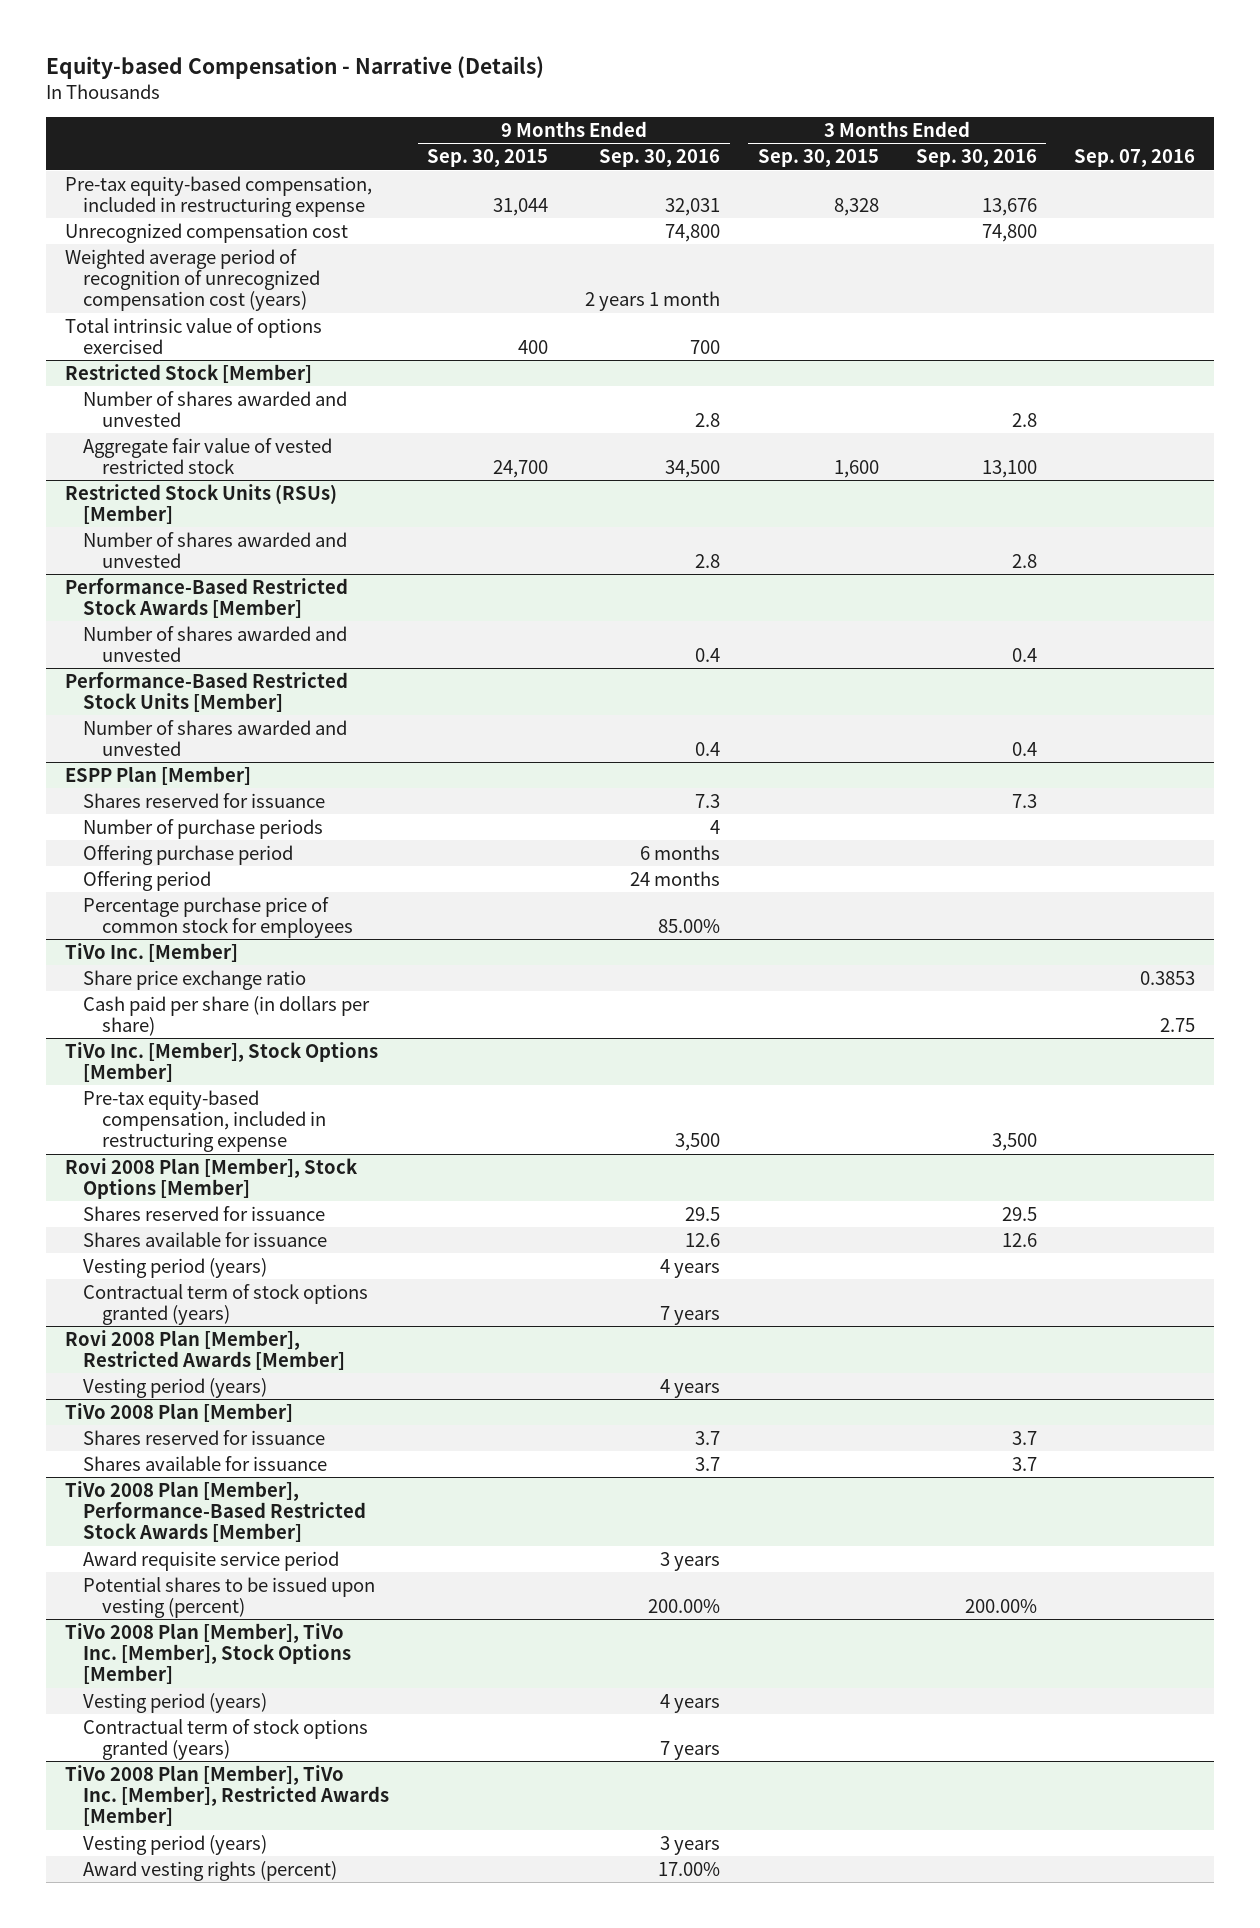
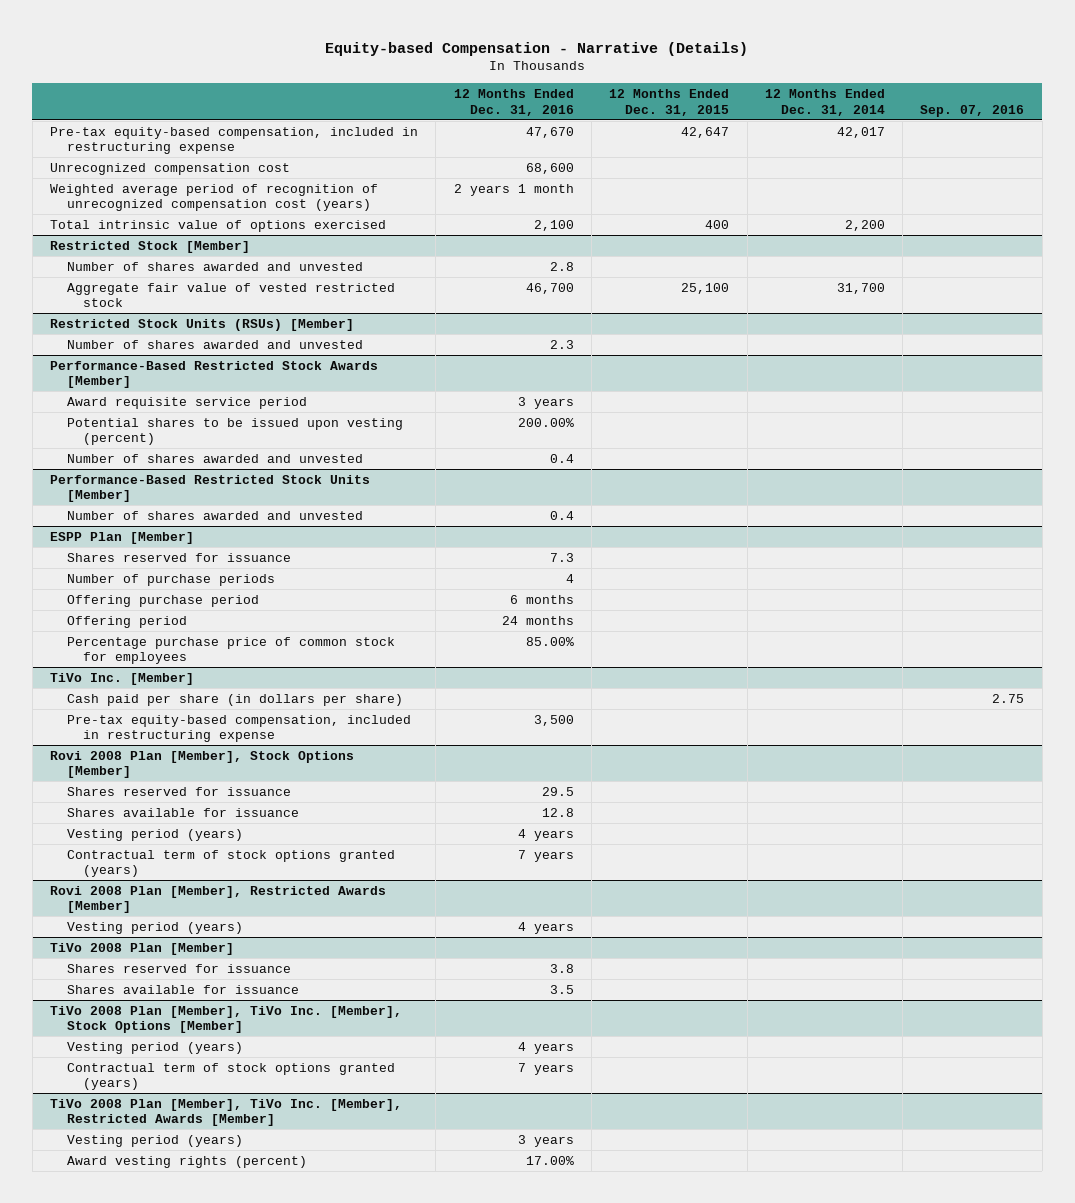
- | 9 Months Ended Sep. 30, 2015 | 9 Months Ended Sep. 30, 2016 | 3 Months Ended Sep. 30, 2015 | 3 Months Ended Sep. 30, 2016 | Sep. 07, 2016
+ | 12 Months Ended Dec. 31, 2016 | 12 Months Ended Dec. 31, 2015 | 12 Months Ended Dec. 31, 2014 | Sep. 07, 2016
@ Performance-Based Restricted Stock Awards [Member]
+ Award requisite service period | 3 years | | |
+ Potential shares to be issued upon vesting (percent) | 200.00% | | |
@ TiVo Inc. [Member]
- Share price exchange ratio | | | | | 0.3853
- TiVo Inc. [Member], Stock Options [Member]
- Pre-tax equity-based compensation, included in restructuring expense | | 3,500 | | 3,500 |
@ TiVo Inc. [Member]
+ Pre-tax equity-based compensation, included in restructuring expense | 3,500 | | |
- TiVo 2008 Plan [Member], Performance-Based Restricted Stock Awards [Member]
- Award requisite service period | | 3 years | | |
- Potential shares to be issued upon vesting (percent) | | 200.00% | | 200.00% |

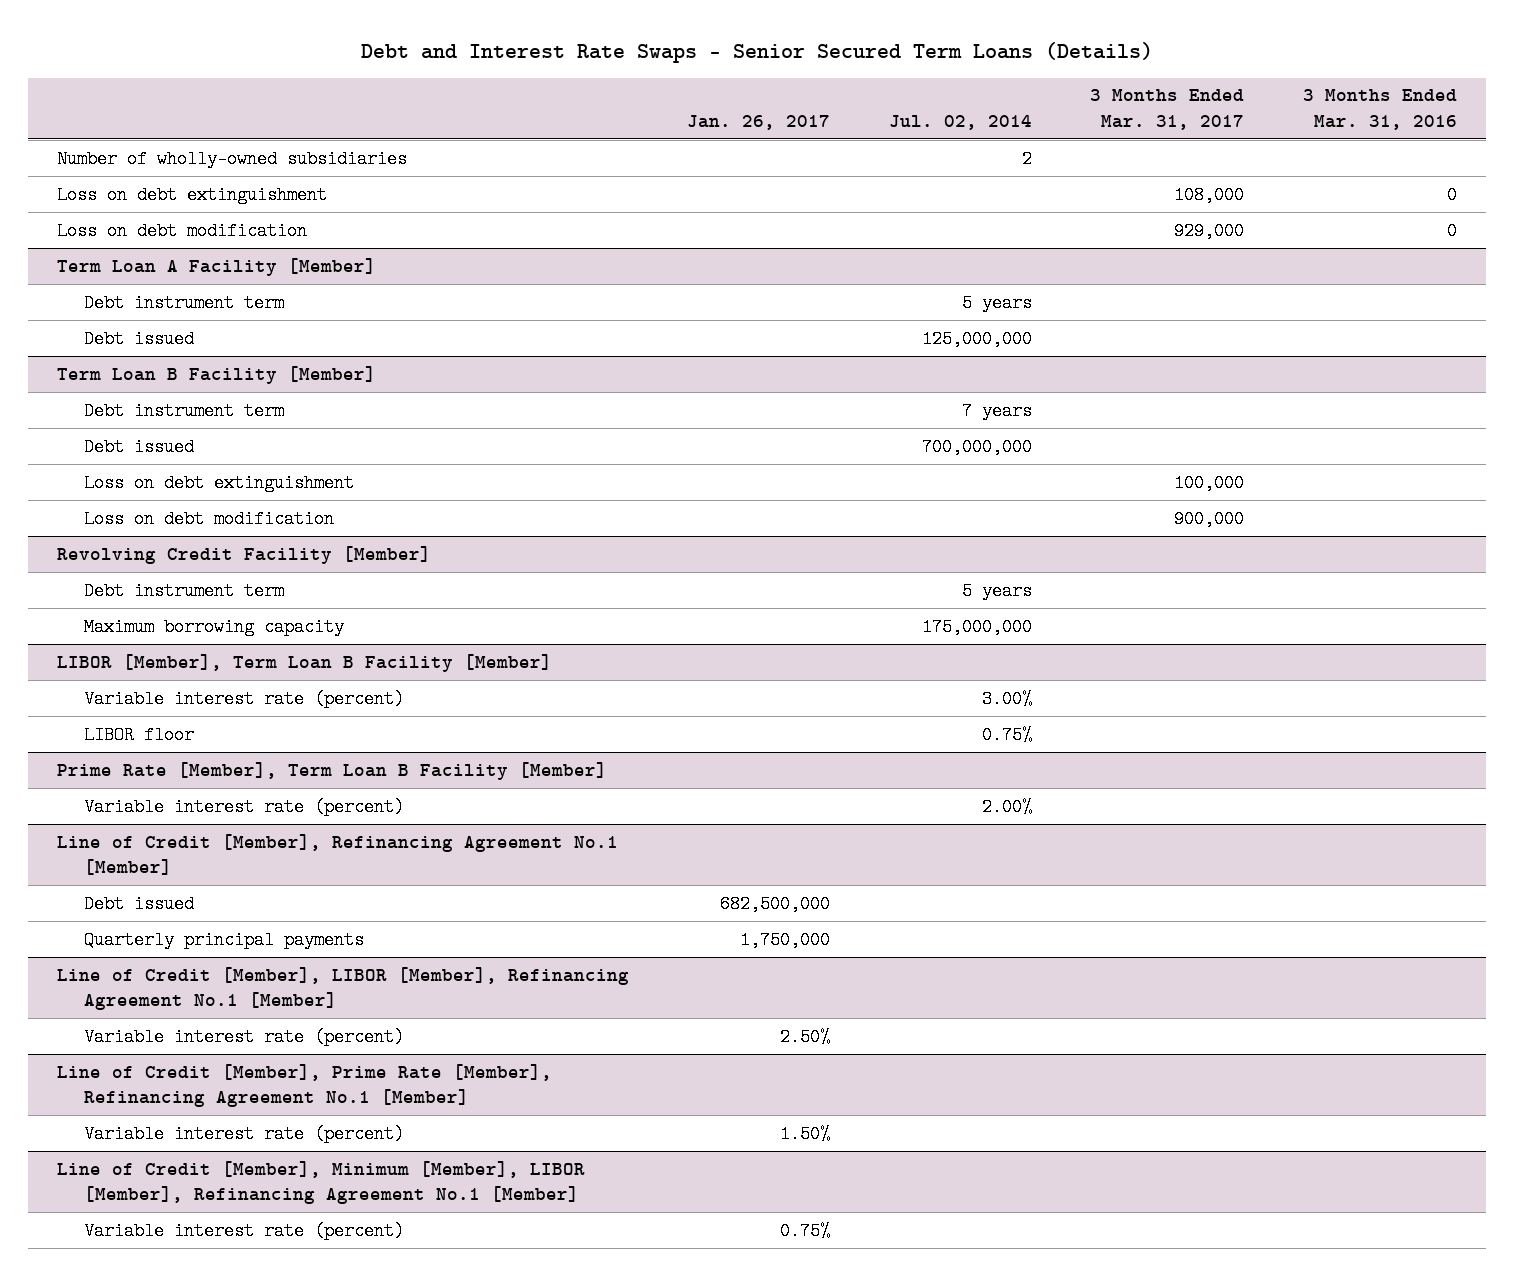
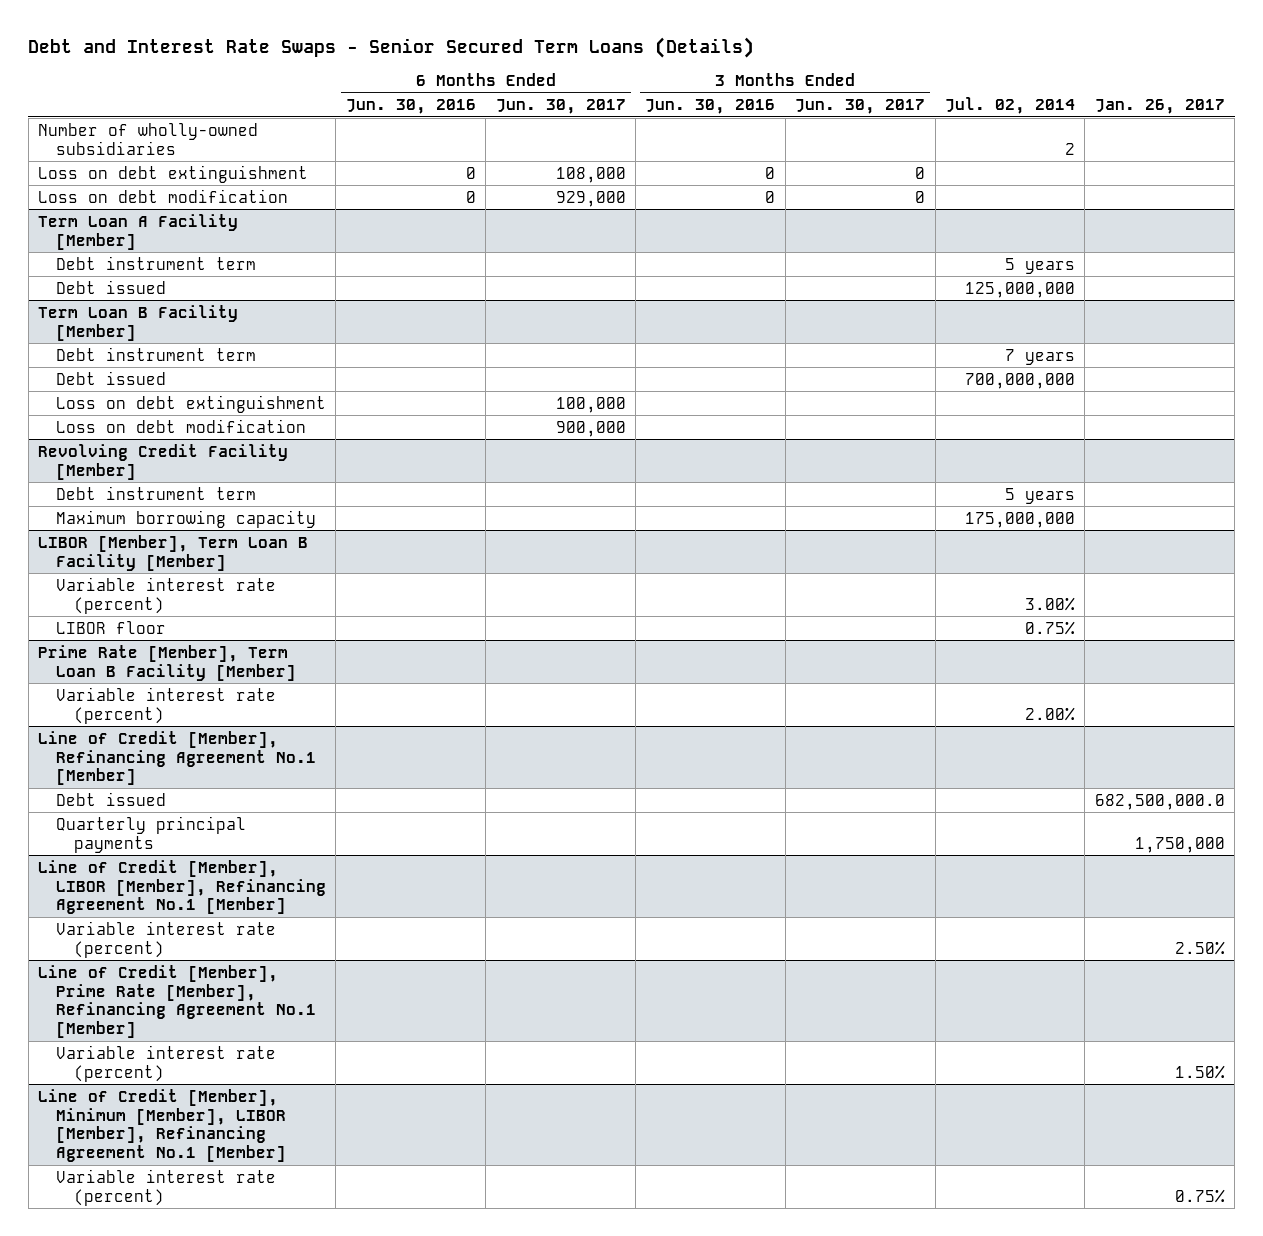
- | Jan. 26, 2017 | Jul. 02, 2014 | 3 Months Ended Mar. 31, 2017 | 3 Months Ended Mar. 31, 2016
+ | 6 Months Ended Jun. 30, 2016 | 6 Months Ended Jun. 30, 2017 | 3 Months Ended Jun. 30, 2016 | 3 Months Ended Jun. 30, 2017 | Jul. 02, 2014 | Jan. 26, 2017
@ Line of Credit [Member], Refinancing Agreement No.1 [Member]
- Debt issued | 682,500,000 | | |
+ Debt issued | | | | | | 682,500,000.0

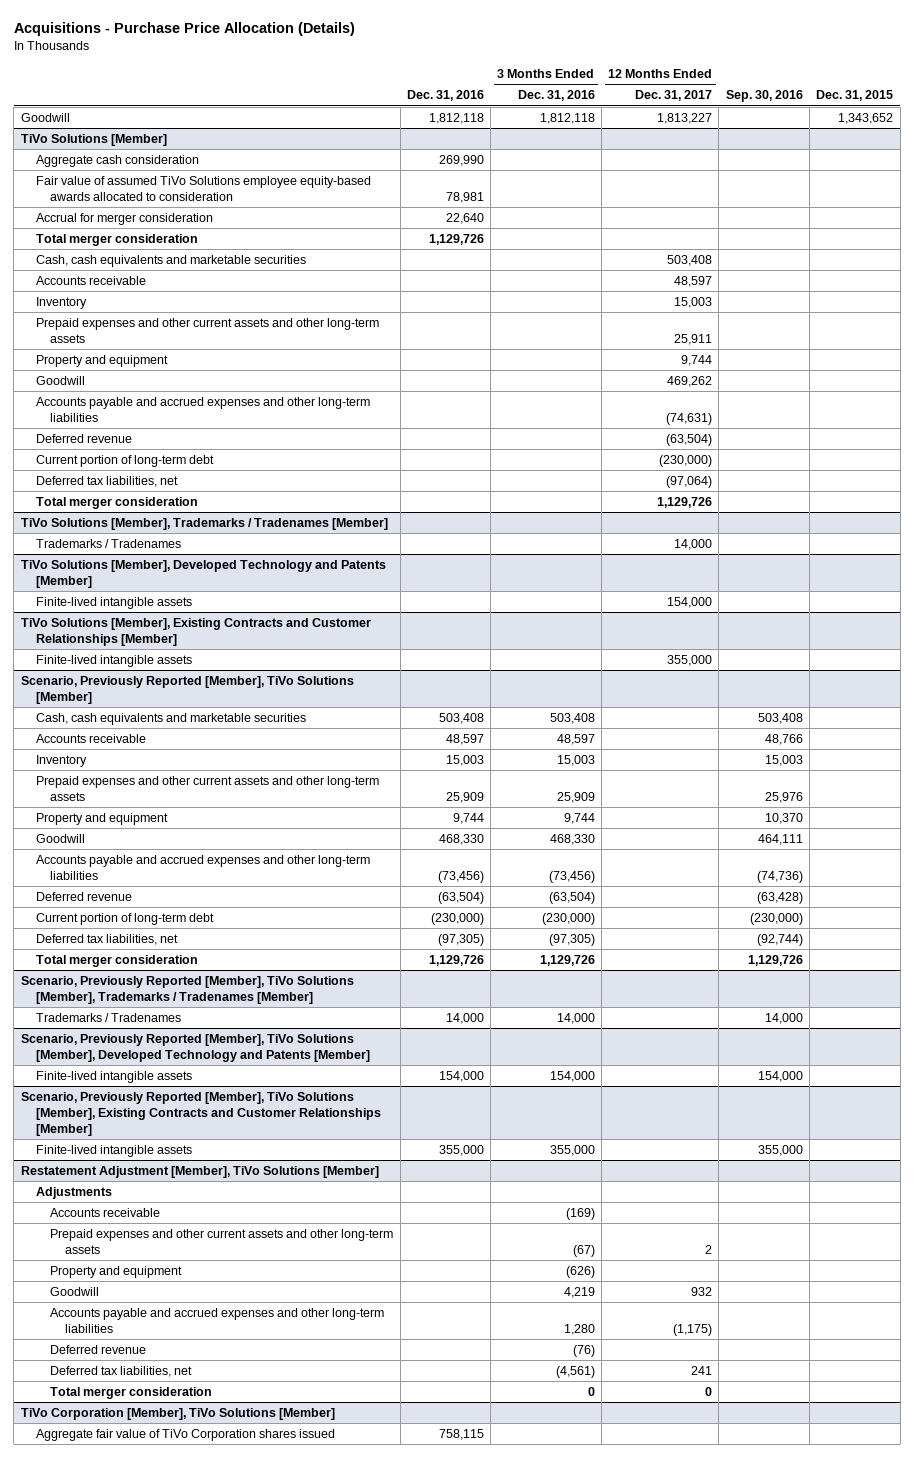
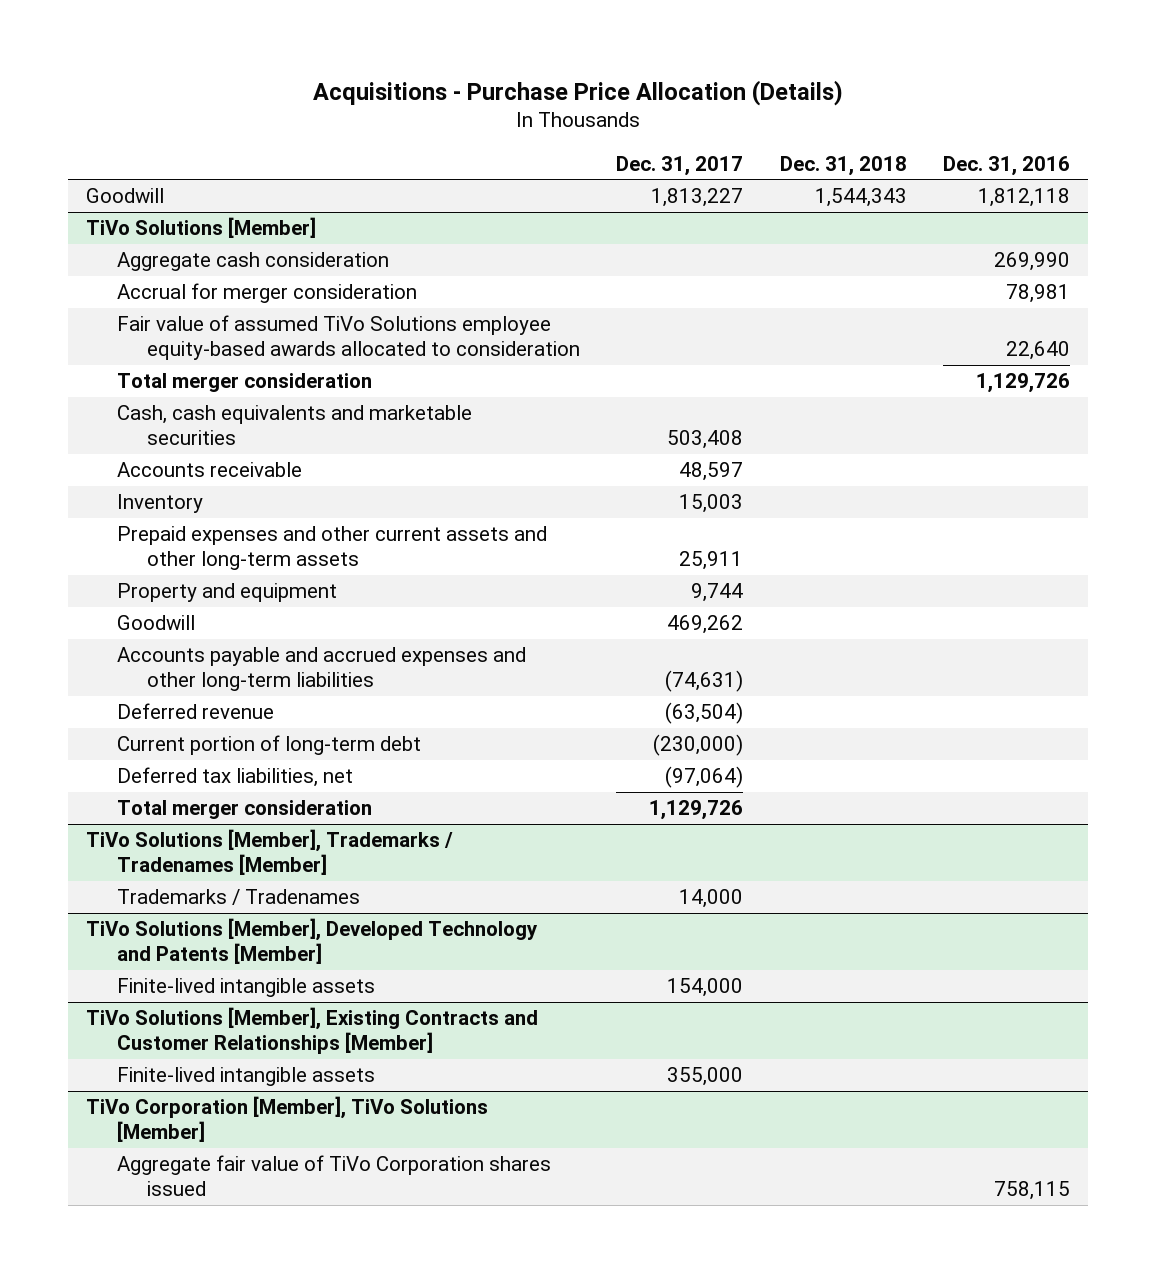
- | Dec. 31, 2016 | 3 Months Ended Dec. 31, 2016 | 12 Months Ended Dec. 31, 2017 | Sep. 30, 2016 | Dec. 31, 2015
+ | Dec. 31, 2017 | Dec. 31, 2018 | Dec. 31, 2016
@ TiVo Solutions [Member]
- Fair value of assumed TiVo Solutions employee equity-based awards allocated to consideration | 78,981 | | | |
- Accrual for merger consideration | 22,640 | | | |
+ Accrual for merger consideration | | | 78,981
+ Fair value of assumed TiVo Solutions employee equity-based awards allocated to consideration | | | 22,640
- Scenario, Previously Reported [Member], TiVo Solutions [Member]
- Cash, cash equivalents and marketable securities | 503,408 | 503,408 | | 503,408 |
- Accounts receivable | 48,597 | 48,597 | | 48,766 |
- Inventory | 15,003 | 15,003 | | 15,003 |
- Prepaid expenses and other current assets and other long-term assets | 25,909 | 25,909 | | 25,976 |
- Property and equipment | 9,744 | 9,744 | | 10,370 |
- Goodwill | 468,330 | 468,330 | | 464,111 |
- Accounts payable and accrued expenses and other long-term liabilities | (73,456) | (73,456) | | (74,736) |
- Deferred revenue | (63,504) | (63,504) | | (63,428) |
- Current portion of long-term debt | (230,000) | (230,000) | | (230,000) |
- Deferred tax liabilities, net | (97,305) | (97,305) | | (92,744) |
- Total merger consideration | 1,129,726 | 1,129,726 | | 1,129,726 |
- Scenario, Previously Reported [Member], TiVo Solutions [Member], Trademarks / Tradenames [Member]
- Trademarks / Tradenames | 14,000 | 14,000 | | 14,000 |
- Scenario, Previously Reported [Member], TiVo Solutions [Member], Developed Technology and Patents [Member]
- Finite-lived intangible assets | 154,000 | 154,000 | | 154,000 |
- Scenario, Previously Reported [Member], TiVo Solutions [Member], Existing Contracts and Customer Relationships [Member]
- Finite-lived intangible assets | 355,000 | 355,000 | | 355,000 |
- Restatement Adjustment [Member], TiVo Solutions [Member]
- Adjustments
- Accounts receivable | | (169) | | |
- Prepaid expenses and other current assets and other long-term assets | | (67) | 2 | |
- Property and equipment | | (626) | | |
- Goodwill | | 4,219 | 932 | |
- Accounts payable and accrued expenses and other long-term liabilities | | 1,280 | (1,175) | |
- Deferred revenue | | (76) | | |
- Deferred tax liabilities, net | | (4,561) | 241 | |
- Total merger consideration | | 0 | 0 | |

